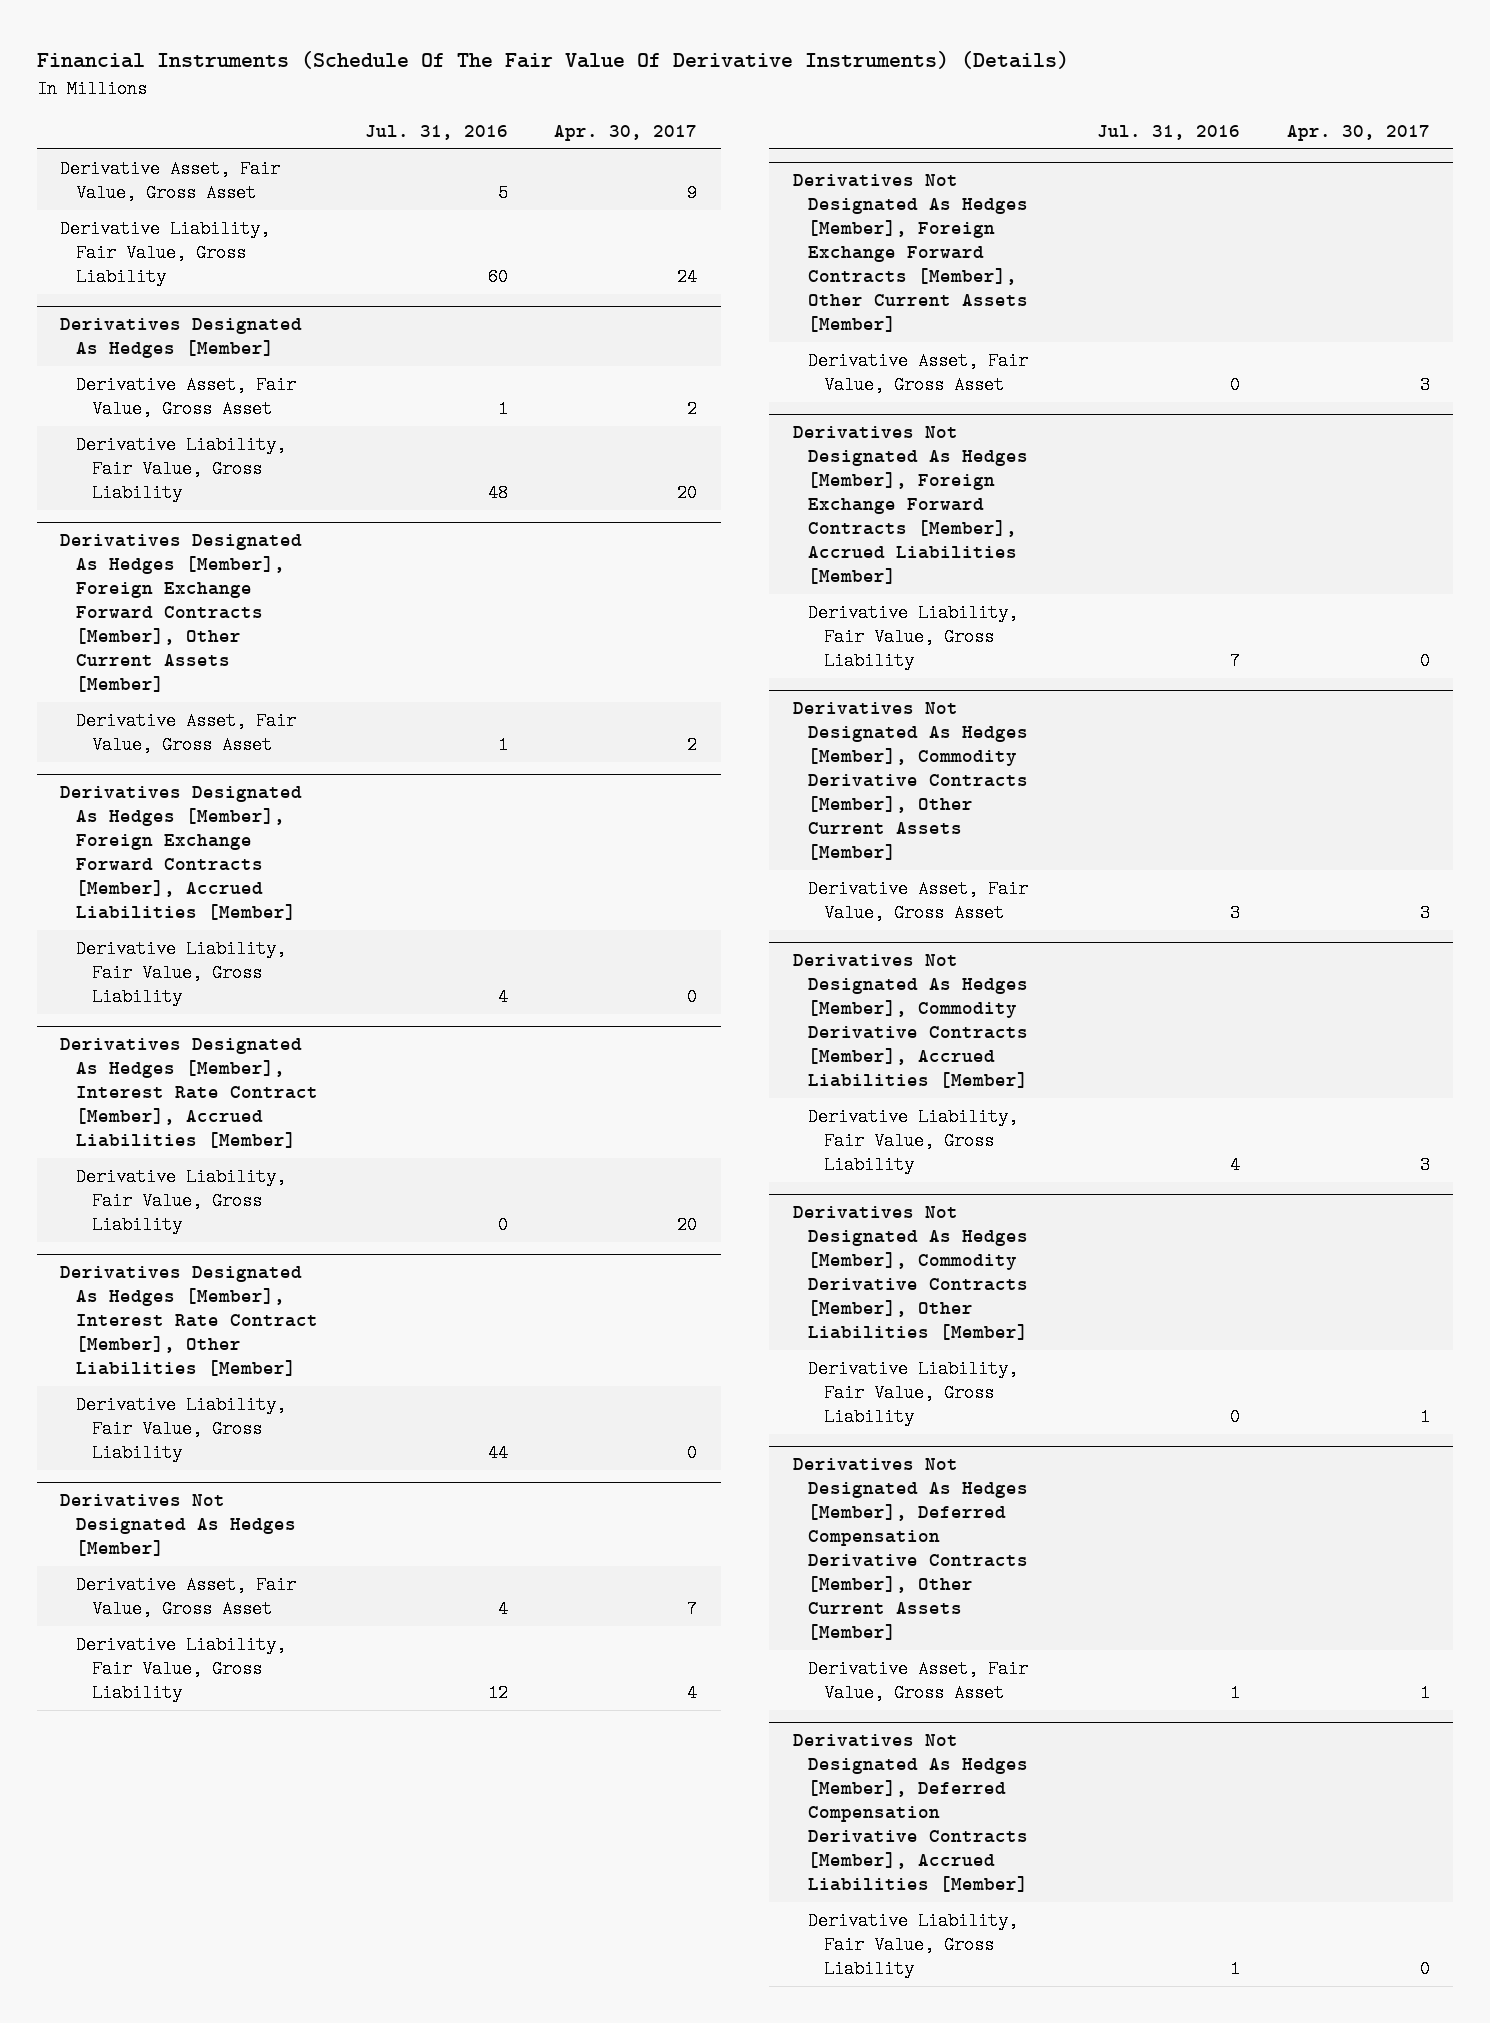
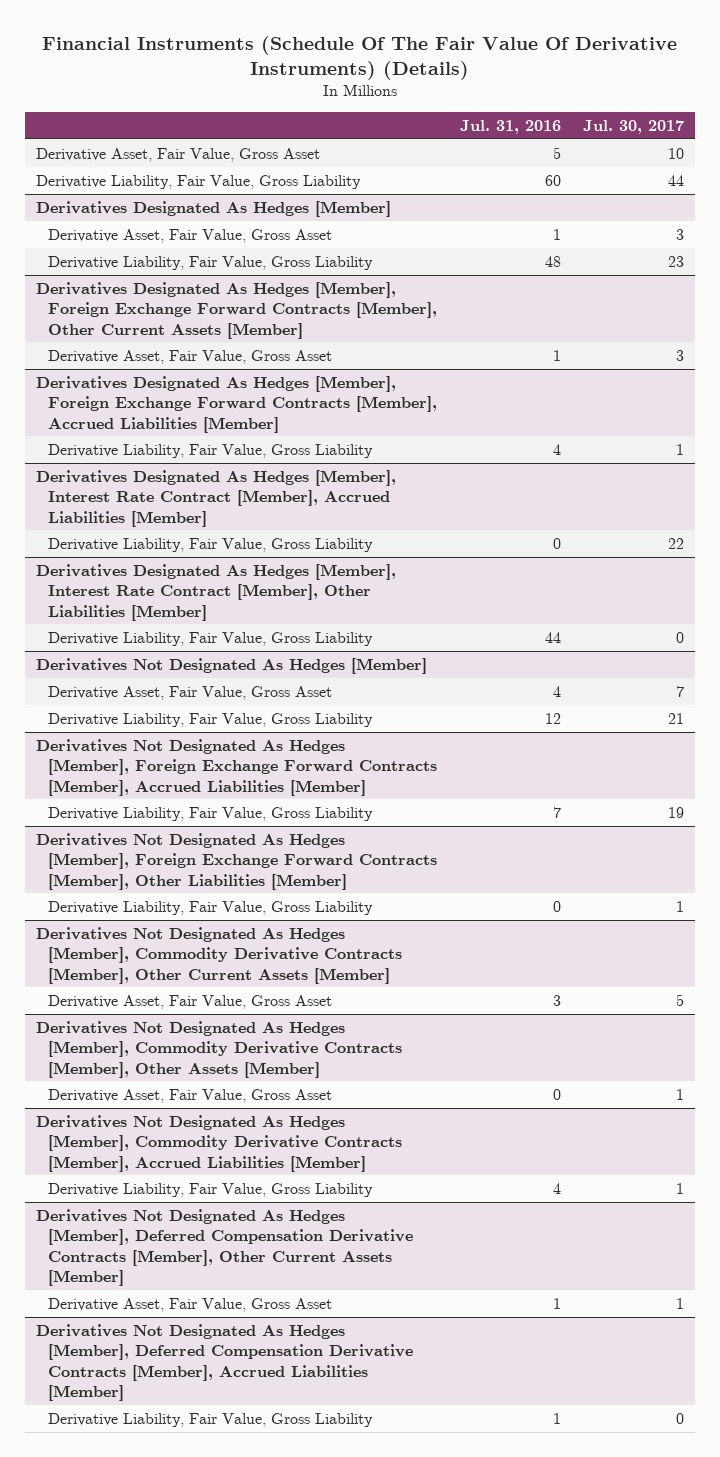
- | Jul. 31, 2016 | Apr. 30, 2017
+ | Jul. 31, 2016 | Jul. 30, 2017
- Derivatives Not Designated As Hedges [Member], Foreign Exchange Forward Contracts [Member], Other Current Assets [Member]
- Derivative Asset, Fair Value, Gross Asset | 0 | 3
+ Derivatives Not Designated As Hedges [Member], Foreign Exchange Forward Contracts [Member], Other Liabilities [Member]
+ Derivative Liability, Fair Value, Gross Liability | 0 | 1
+ Derivatives Not Designated As Hedges [Member], Commodity Derivative Contracts [Member], Other Assets [Member]
+ Derivative Asset, Fair Value, Gross Asset | 0 | 1
- Derivatives Not Designated As Hedges [Member], Commodity Derivative Contracts [Member], Other Liabilities [Member]
- Derivative Liability, Fair Value, Gross Liability | 0 | 1

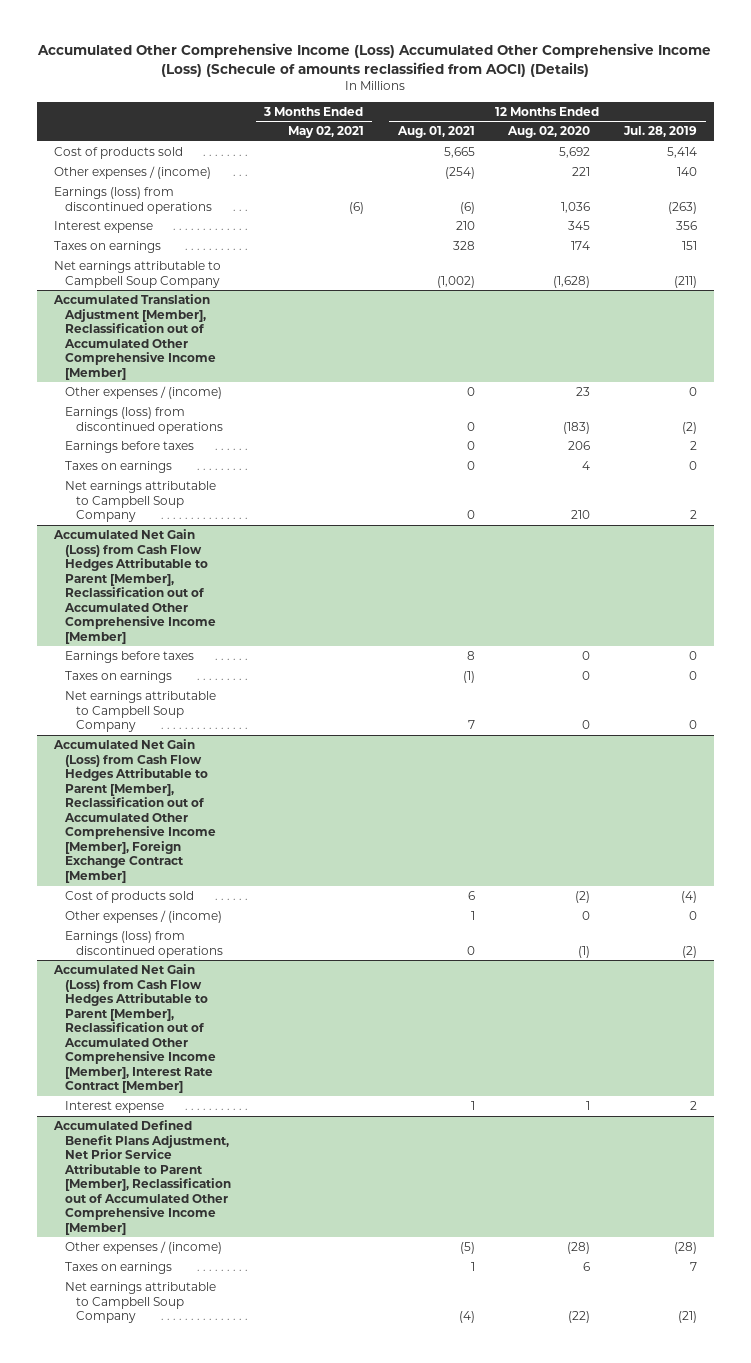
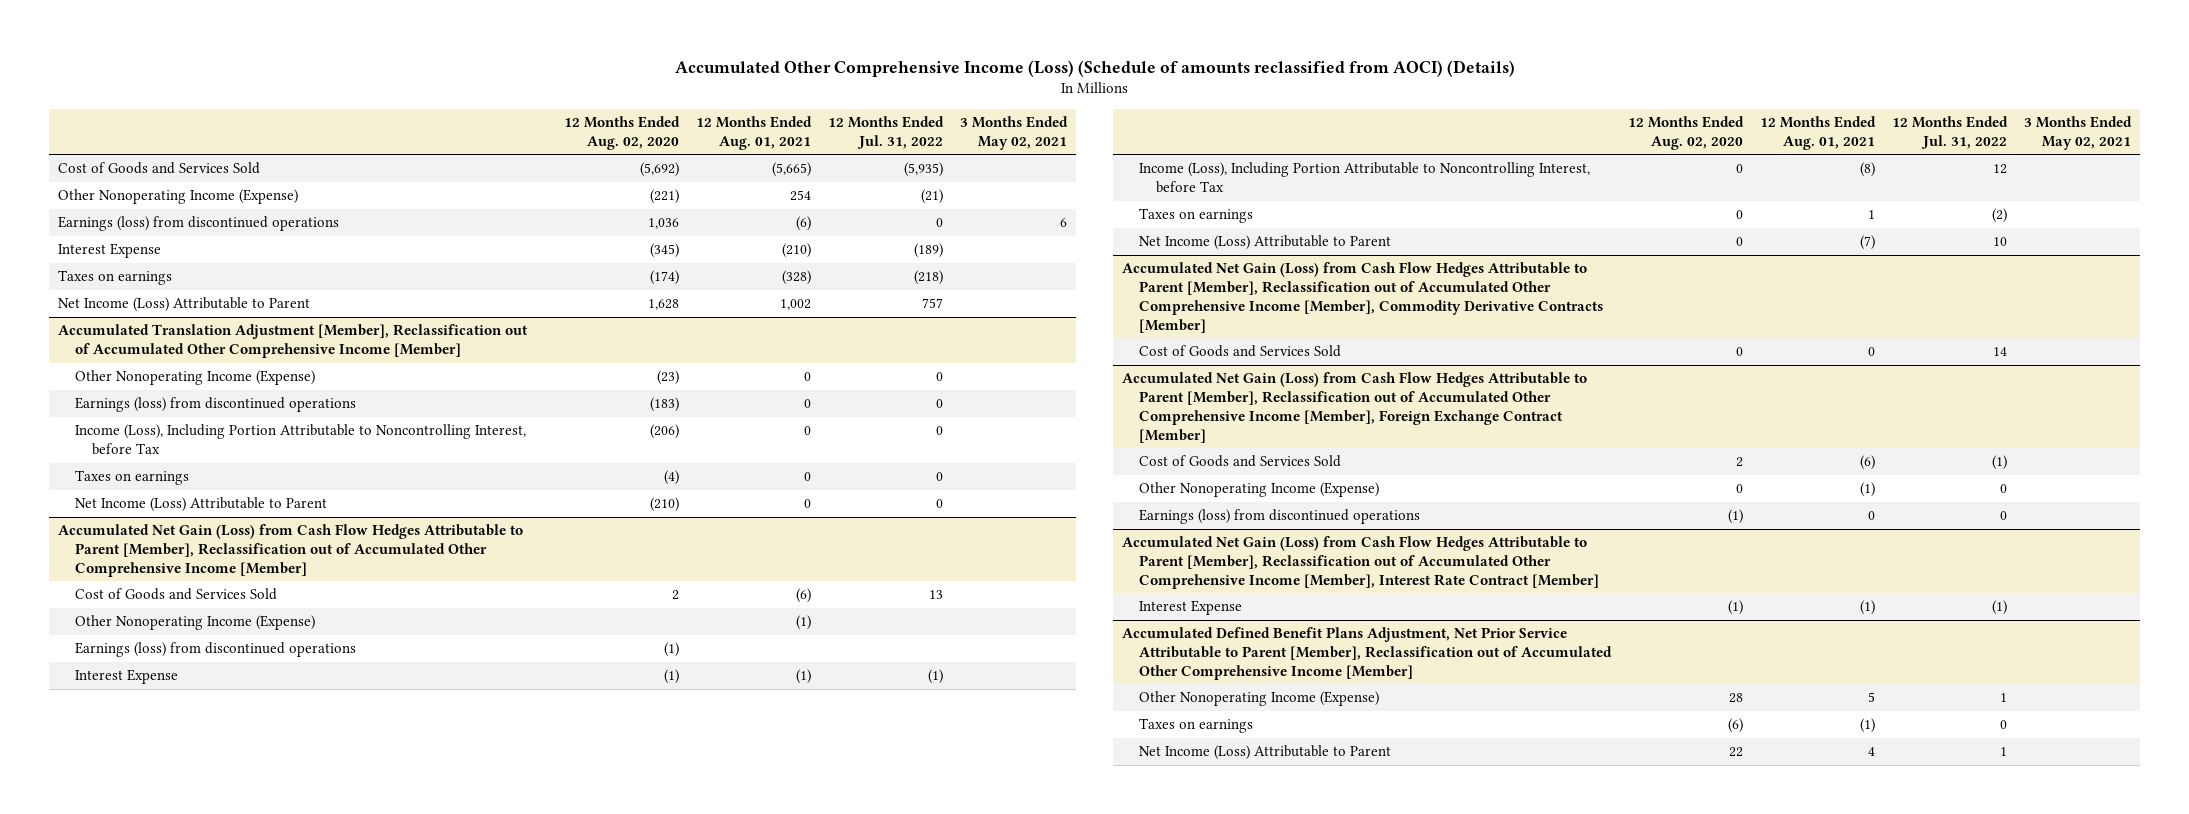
- Accumulated Other Comprehensive Income (Loss) Accumulated Other Comprehensive Income (Loss) (Schecule of amounts reclassified from AOCI) (Details)
+ Accumulated Other Comprehensive Income (Loss) (Schedule of amounts reclassified from AOCI) (Details)
- | 3 Months Ended May 02, 2021 | 12 Months Ended Aug. 01, 2021 | 12 Months Ended Aug. 02, 2020 | 12 Months Ended Jul. 28, 2019
+ | 12 Months Ended Aug. 02, 2020 | 12 Months Ended Aug. 01, 2021 | 12 Months Ended Jul. 31, 2022 | 3 Months Ended May 02, 2021
- Cost of products sold | | 5,665 | 5,692 | 5,414
- Other expenses / (income) | | (254) | 221 | 140
- Earnings (loss) from discontinued operations | (6) | (6) | 1,036 | (263)
- Interest expense | | 210 | 345 | 356
- Taxes on earnings | | 328 | 174 | 151
- Net earnings attributable to Campbell Soup Company | | (1,002) | (1,628) | (211)
+ Cost of Goods and Services Sold | (5,692) | (5,665) | (5,935) |
+ Other Nonoperating Income (Expense) | (221) | 254 | (21) |
+ Earnings (loss) from discontinued operations | 1,036 | (6) | 0 | 6
+ Interest Expense | (345) | (210) | (189) |
+ Taxes on earnings | (174) | (328) | (218) |
+ Net Income (Loss) Attributable to Parent | 1,628 | 1,002 | 757 |
@ Accumulated Translation Adjustment [Member], Reclassification out of Accumulated Other Comprehensive Income [Member]
- Other expenses / (income) | | 0 | 23 | 0
+ Other Nonoperating Income (Expense) | (23) | 0 | 0 |
- Earnings before taxes | | 0 | 206 | 2
- Taxes on earnings | | 0 | 4 | 0
- Net earnings attributable to Campbell Soup Company | | 0 | 210 | 2
+ Income (Loss), Including Portion Attributable to Noncontrolling Interest, before Tax | (206) | 0 | 0 |
+ Taxes on earnings | (4) | 0 | 0 |
+ Net Income (Loss) Attributable to Parent | (210) | 0 | 0 |
@ Accumulated Net Gain (Loss) from Cash Flow Hedges Attributable to Parent [Member], Reclassification out of Accumulated Other Comprehensive Income [Member]
- Earnings before taxes | | 8 | 0 | 0
- Taxes on earnings | | (1) | 0 | 0
- Net earnings attributable to Campbell Soup Company | | 7 | 0 | 0
+ Cost of Goods and Services Sold | 2 | (6) | 13 |
+ Other Nonoperating Income (Expense) | | (1) | |
+ Earnings (loss) from discontinued operations | (1) | | |
+ Interest Expense | (1) | (1) | (1) |
+ Income (Loss), Including Portion Attributable to Noncontrolling Interest, before Tax | 0 | (8) | 12 |
+ Taxes on earnings | 0 | 1 | (2) |
+ Net Income (Loss) Attributable to Parent | 0 | (7) | 10 |
+ Accumulated Net Gain (Loss) from Cash Flow Hedges Attributable to Parent [Member], Reclassification out of Accumulated Other Comprehensive Income [Member], Commodity Derivative Contracts [Member]
+ Cost of Goods and Services Sold | 0 | 0 | 14 |
@ Accumulated Net Gain (Loss) from Cash Flow Hedges Attributable to Parent [Member], Reclassification out of Accumulated Other Comprehensive Income [Member], Foreign Exchange Contract [Member]
- Cost of products sold | | 6 | (2) | (4)
- Other expenses / (income) | | 1 | 0 | 0
+ Cost of Goods and Services Sold | 2 | (6) | (1) |
+ Other Nonoperating Income (Expense) | 0 | (1) | 0 |
@ Accumulated Net Gain (Loss) from Cash Flow Hedges Attributable to Parent [Member], Reclassification out of Accumulated Other Comprehensive Income [Member], Interest Rate Contract [Member]
- Interest expense | | 1 | 1 | 2
+ Interest Expense | (1) | (1) | (1) |
@ Accumulated Defined Benefit Plans Adjustment, Net Prior Service Attributable to Parent [Member], Reclassification out of Accumulated Other Comprehensive Income [Member]
- Other expenses / (income) | | (5) | (28) | (28)
- Taxes on earnings | | 1 | 6 | 7
- Net earnings attributable to Campbell Soup Company | | (4) | (22) | (21)
+ Other Nonoperating Income (Expense) | 28 | 5 | 1 |
+ Taxes on earnings | (6) | (1) | 0 |
+ Net Income (Loss) Attributable to Parent | 22 | 4 | 1 |

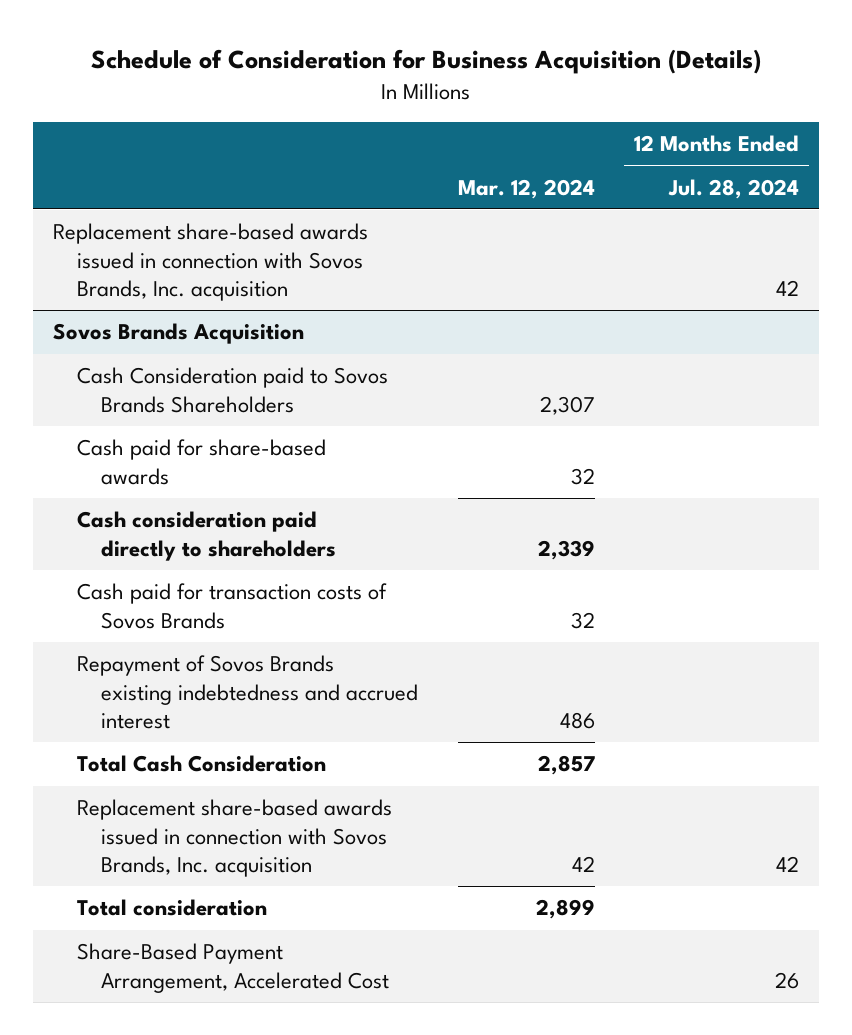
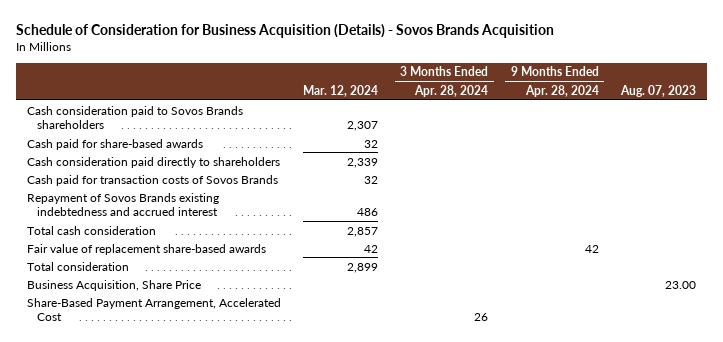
- Schedule of Consideration for Business Acquisition (Details)
+ Schedule of Consideration for Business Acquisition (Details) - Sovos Brands Acquisition
- | Mar. 12, 2024 | 12 Months Ended Jul. 28, 2024
+ | Mar. 12, 2024 | 3 Months Ended Apr. 28, 2024 | 9 Months Ended Apr. 28, 2024 | Aug. 07, 2023
- Replacement share-based awards issued in connection with Sovos Brands, Inc. acquisition | | 42
- Sovos Brands Acquisition
- Cash Consideration paid to Sovos Brands Shareholders | 2,307 |
+ Cash consideration paid to Sovos Brands shareholders | 2,307 | | |
- Total Cash Consideration | 2,857 |
- Replacement share-based awards issued in connection with Sovos Brands, Inc. acquisition | 42 | 42
+ Total cash consideration | 2,857 | | |
+ Fair value of replacement share-based awards | 42 | | 42 |
+ Business Acquisition, Share Price | | | | 23.00

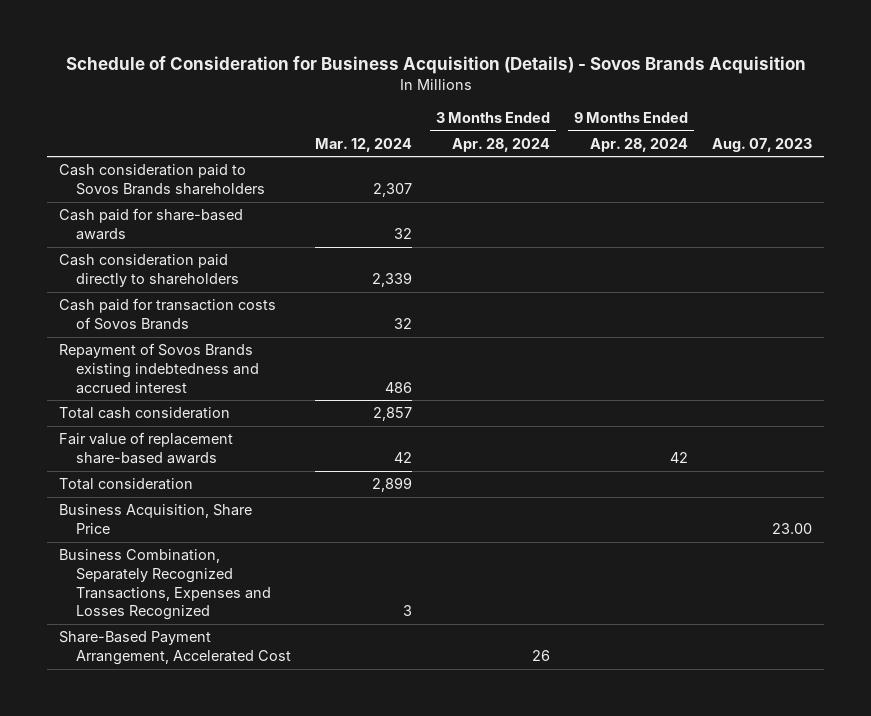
+ Business Combination, Separately Recognized Transactions, Expenses and Losses Recognized | 3 | | |

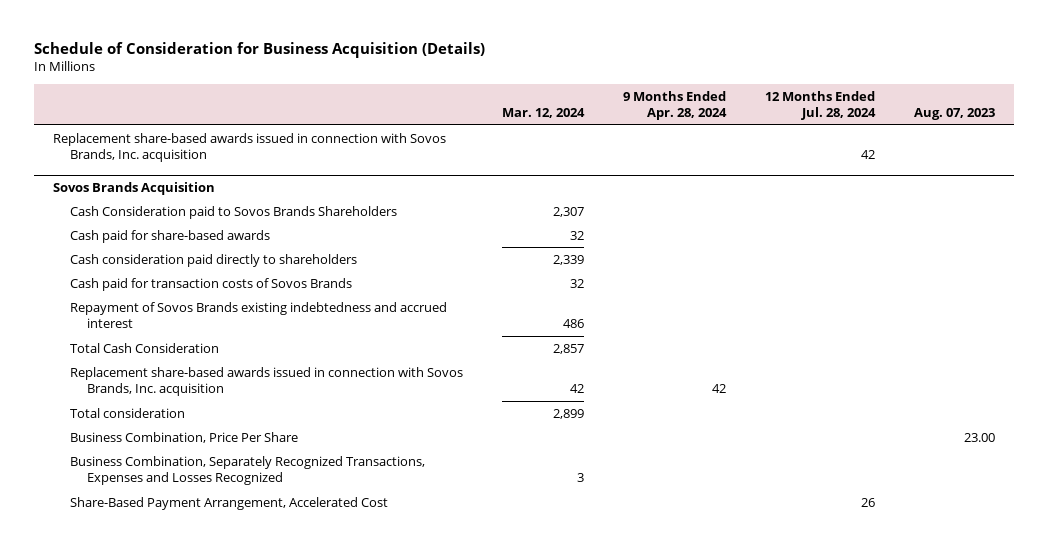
- Schedule of Consideration for Business Acquisition (Details) - Sovos Brands Acquisition
+ Schedule of Consideration for Business Acquisition (Details)
- | Mar. 12, 2024 | 3 Months Ended Apr. 28, 2024 | 9 Months Ended Apr. 28, 2024 | Aug. 07, 2023
+ | Mar. 12, 2024 | 9 Months Ended Apr. 28, 2024 | 12 Months Ended Jul. 28, 2024 | Aug. 07, 2023
- Cash consideration paid to Sovos Brands shareholders | 2,307 | | |
+ Replacement share-based awards issued in connection with Sovos Brands, Inc. acquisition | | | 42 |
+ Sovos Brands Acquisition
+ Cash Consideration paid to Sovos Brands Shareholders | 2,307 | | |
- Total cash consideration | 2,857 | | |
- Fair value of replacement share-based awards | 42 | | 42 |
+ Total Cash Consideration | 2,857 | | |
+ Replacement share-based awards issued in connection with Sovos Brands, Inc. acquisition | 42 | 42 | |
- Business Acquisition, Share Price | | | | 23.00
+ Business Combination, Price Per Share | | | | 23.00

